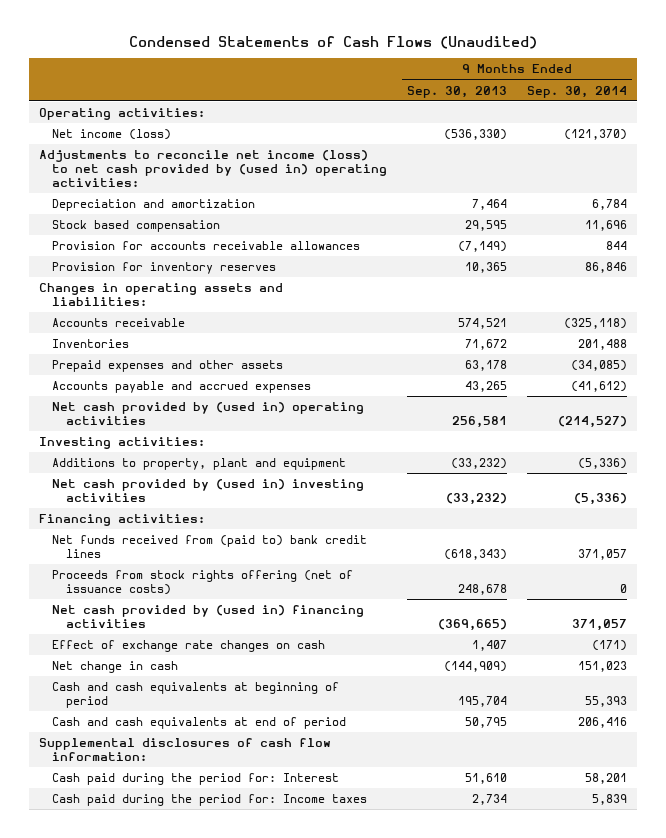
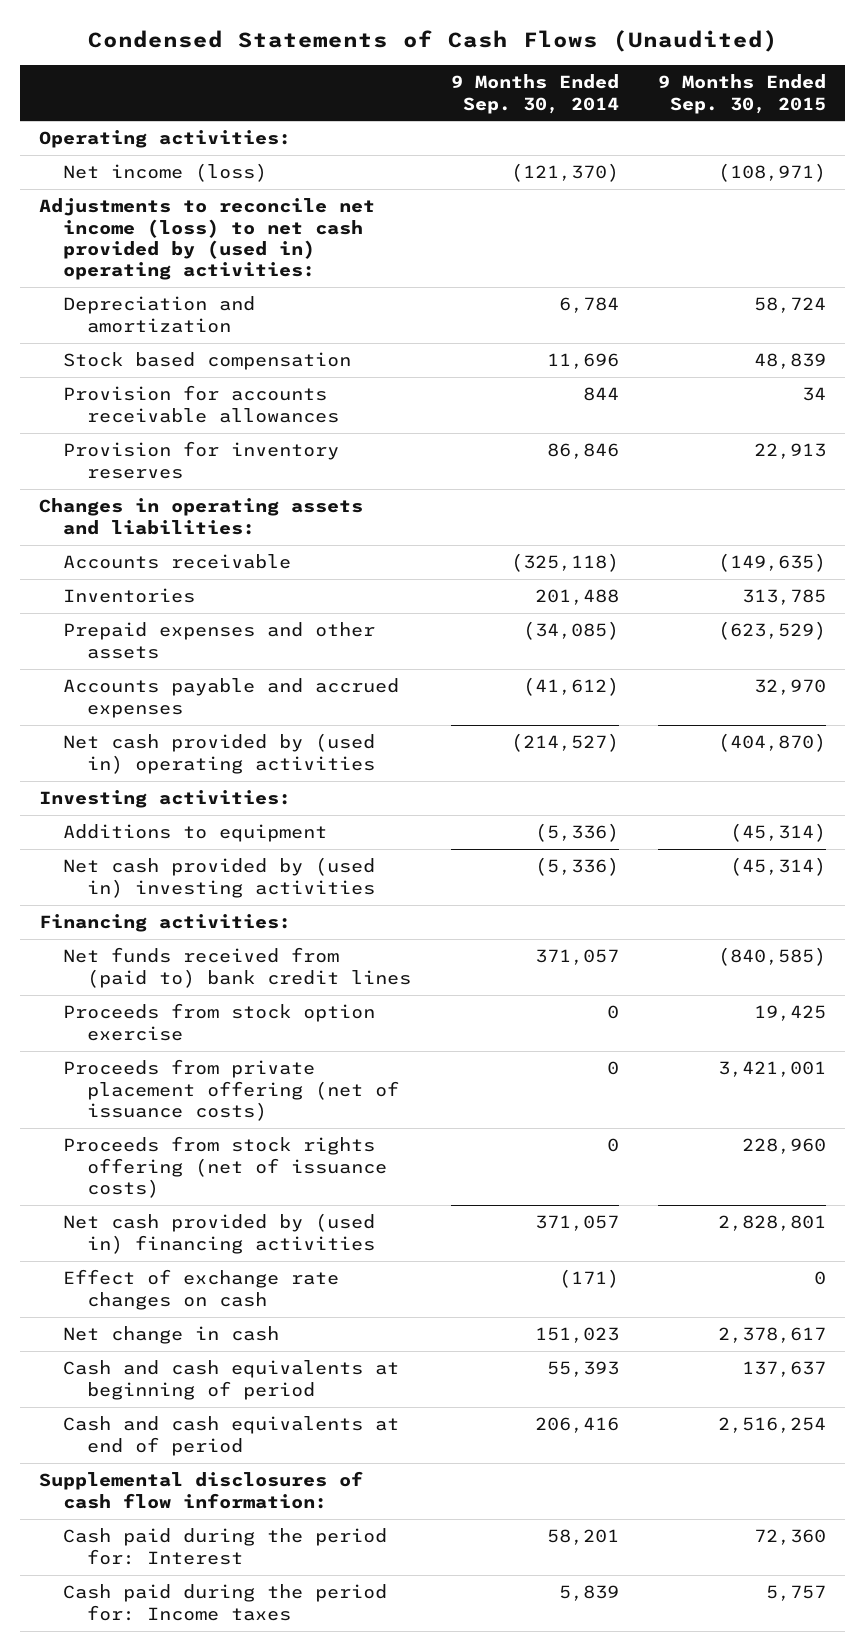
- | 9 Months Ended Sep. 30, 2013 | 9 Months Ended Sep. 30, 2014
+ | 9 Months Ended Sep. 30, 2014 | 9 Months Ended Sep. 30, 2015
- Additions to property, plant and equipment | (33,232) | (5,336)
+ Additions to equipment | (5,336) | (45,314)
+ Proceeds from stock option exercise | 0 | 19,425
+ Proceeds from private placement offering (net of issuance costs) | 0 | 3,421,001

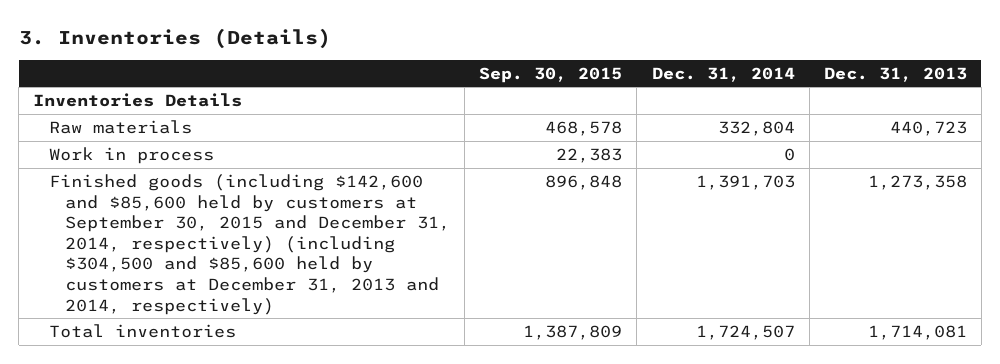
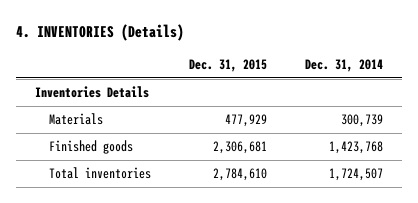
- 3. Inventories (Details)
+ 4. INVENTORIES (Details)
- | Sep. 30, 2015 | Dec. 31, 2014 | Dec. 31, 2013
+ | Dec. 31, 2015 | Dec. 31, 2014
- Raw materials | 468,578 | 332,804 | 440,723
- Work in process | 22,383 | 0 |
- Finished goods (including $142,600 and $85,600 held by customers at September 30, 2015 and December 31, 2014, respectively) (including $304,500 and $85,600 held by customers at December 31, 2013 and 2014, respectively) | 896,848 | 1,391,703 | 1,273,358
+ Materials | 477,929 | 300,739
+ Finished goods | 2,306,681 | 1,423,768

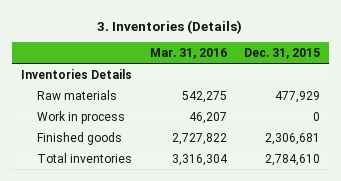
- 4. INVENTORIES (Details)
+ 3. Inventories (Details)
- | Dec. 31, 2015 | Dec. 31, 2014
+ | Mar. 31, 2016 | Dec. 31, 2015
- Materials | 477,929 | 300,739
+ Raw materials | 542,275 | 477,929
+ Work in process | 46,207 | 0

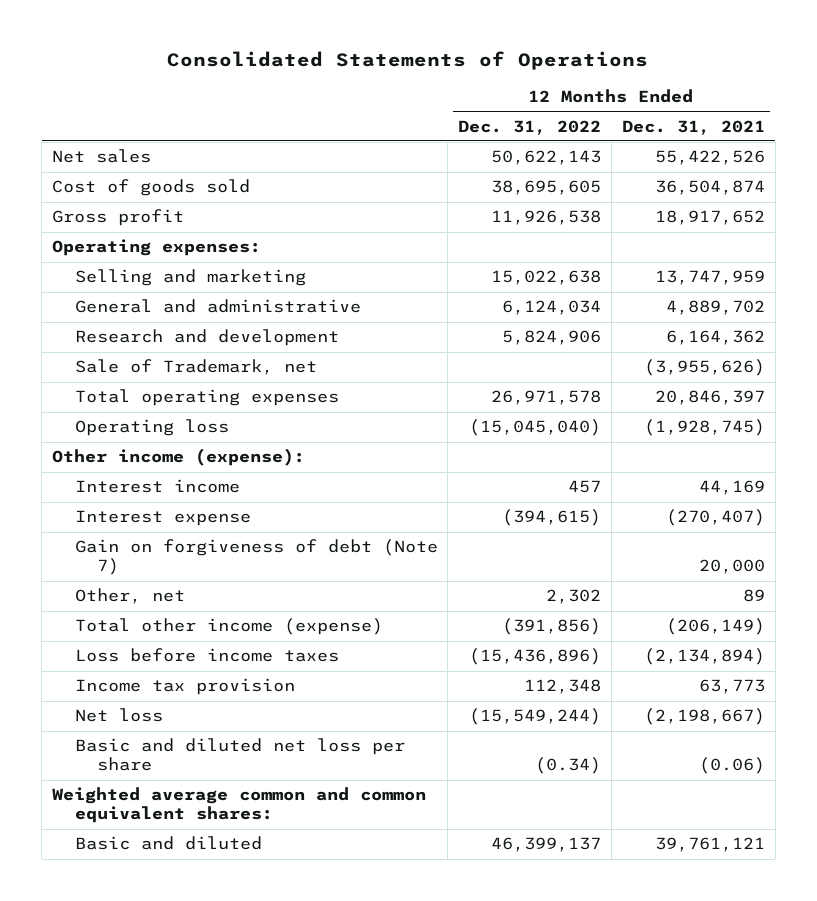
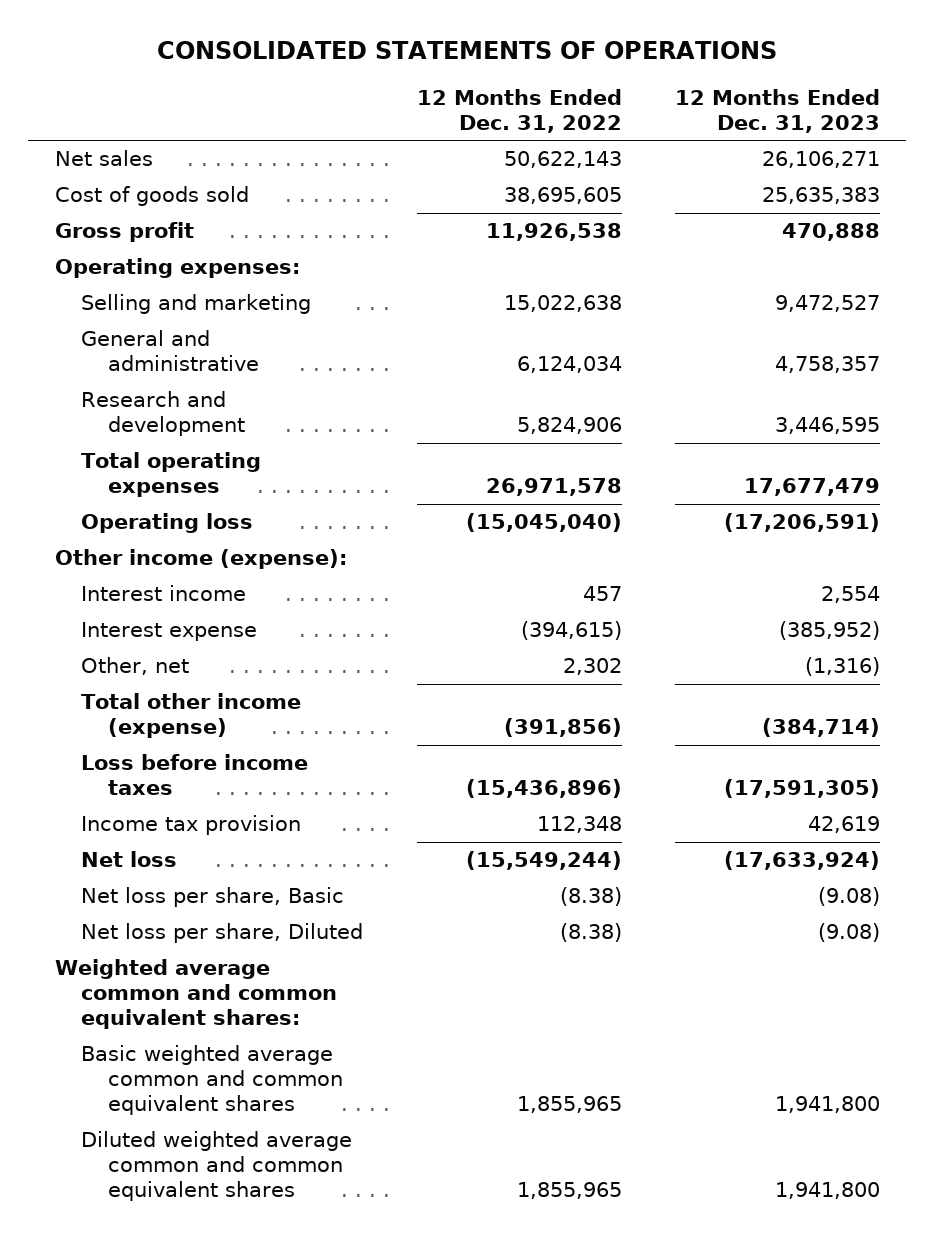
- Consolidated Statements of Operations
+ CONSOLIDATED STATEMENTS OF OPERATIONS
- | 12 Months Ended Dec. 31, 2022 | 12 Months Ended Dec. 31, 2021
+ | 12 Months Ended Dec. 31, 2022 | 12 Months Ended Dec. 31, 2023
- Sale of Trademark, net | | (3,955,626)
- Gain on forgiveness of debt (Note 7) | | 20,000
- Basic and diluted net loss per share | (0.34) | (0.06)
+ Net loss per share, Basic | (8.38) | (9.08)
+ Net loss per share, Diluted | (8.38) | (9.08)
- Basic and diluted | 46,399,137 | 39,761,121
+ Basic weighted average common and common equivalent shares | 1,855,965 | 1,941,800
+ Diluted weighted average common and common equivalent shares | 1,855,965 | 1,941,800

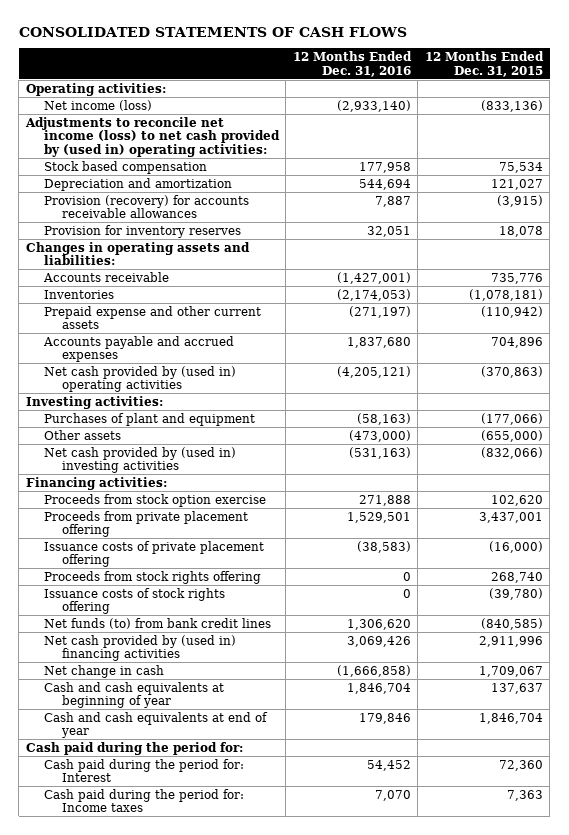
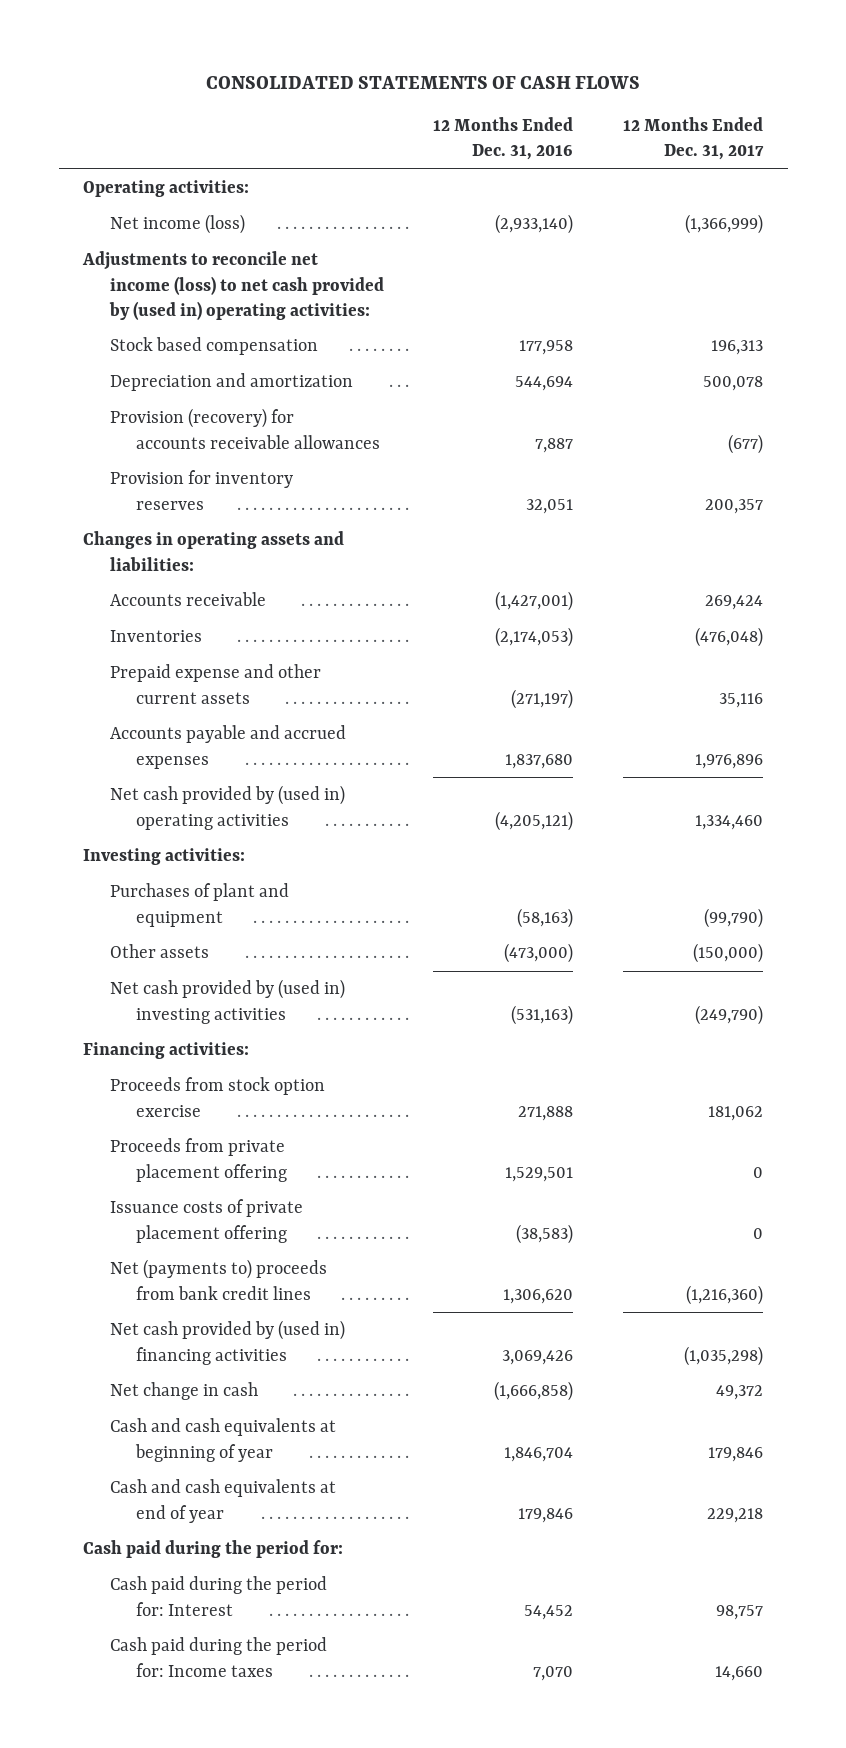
- | 12 Months Ended Dec. 31, 2016 | 12 Months Ended Dec. 31, 2015
+ | 12 Months Ended Dec. 31, 2016 | 12 Months Ended Dec. 31, 2017
- Proceeds from stock rights offering | 0 | 268,740
- Issuance costs of stock rights offering | 0 | (39,780)
- Net funds (to) from bank credit lines | 1,306,620 | (840,585)
+ Net (payments to) proceeds from bank credit lines | 1,306,620 | (1,216,360)

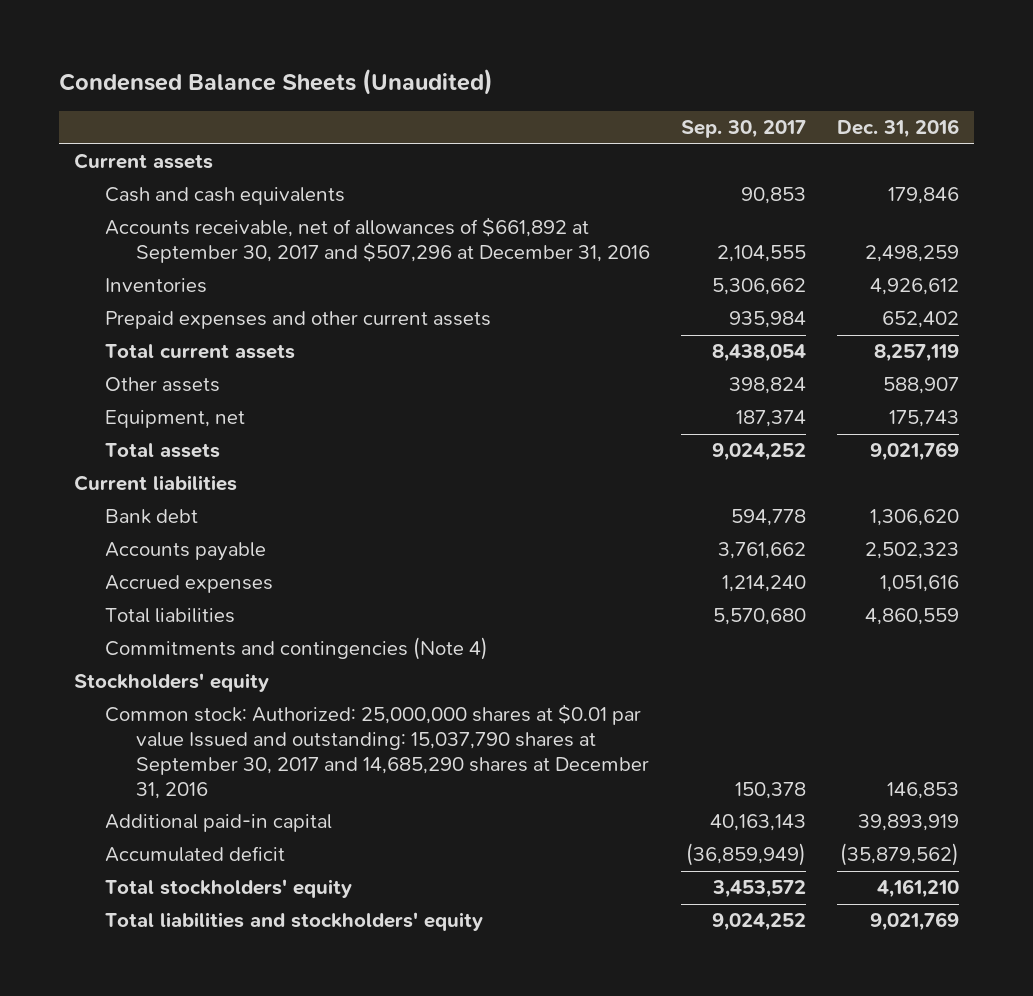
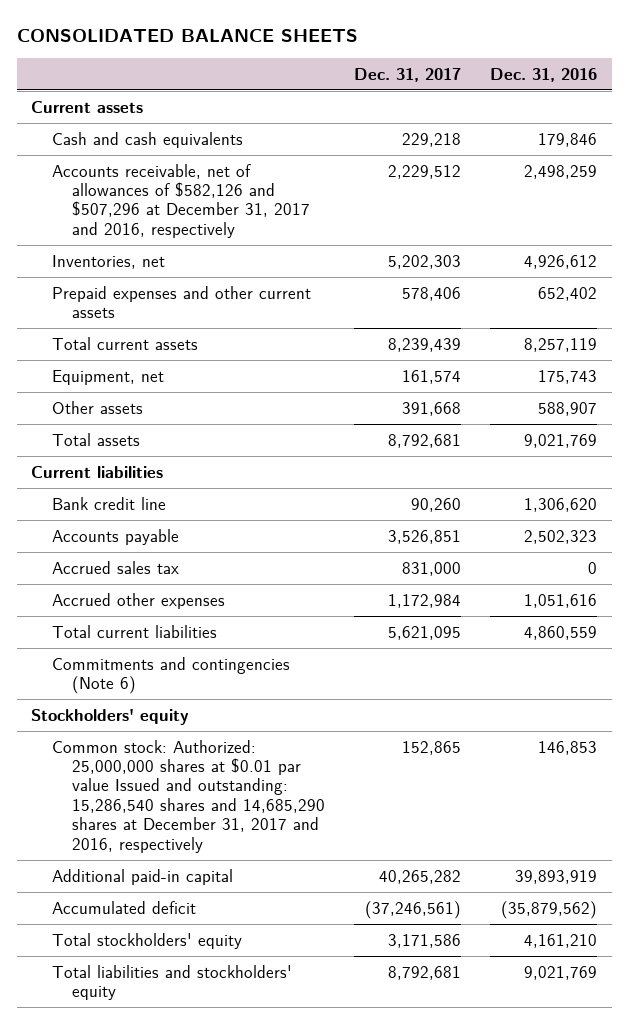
- Condensed Balance Sheets (Unaudited)
+ CONSOLIDATED BALANCE SHEETS
- | Sep. 30, 2017 | Dec. 31, 2016
+ | Dec. 31, 2017 | Dec. 31, 2016
- Accounts receivable, net of allowances of $661,892 at September 30, 2017 and $507,296 at December 31, 2016 | 2,104,555 | 2,498,259
- Inventories | 5,306,662 | 4,926,612
+ Accounts receivable, net of allowances of $582,126 and $507,296 at December 31, 2017 and 2016, respectively | 2,229,512 | 2,498,259
+ Inventories, net | 5,202,303 | 4,926,612
moved down: Other assets | 391,668 | 588,907
- Bank debt | 594,778 | 1,306,620
+ Bank credit line | 90,260 | 1,306,620
- Accrued expenses | 1,214,240 | 1,051,616
- Total liabilities | 5,570,680 | 4,860,559
- Commitments and contingencies (Note 4)
+ Accrued sales tax | 831,000 | 0
+ Accrued other expenses | 1,172,984 | 1,051,616
+ Total current liabilities | 5,621,095 | 4,860,559
+ Commitments and contingencies (Note 6)
- Common stock: Authorized: 25,000,000 shares at $0.01 par value Issued and outstanding: 15,037,790 shares at September 30, 2017 and 14,685,290 shares at December 31, 2016 | 150,378 | 146,853
+ Common stock: Authorized: 25,000,000 shares at $0.01 par value Issued and outstanding: 15,286,540 shares and 14,685,290 shares at December 31, 2017 and 2016, respectively | 152,865 | 146,853

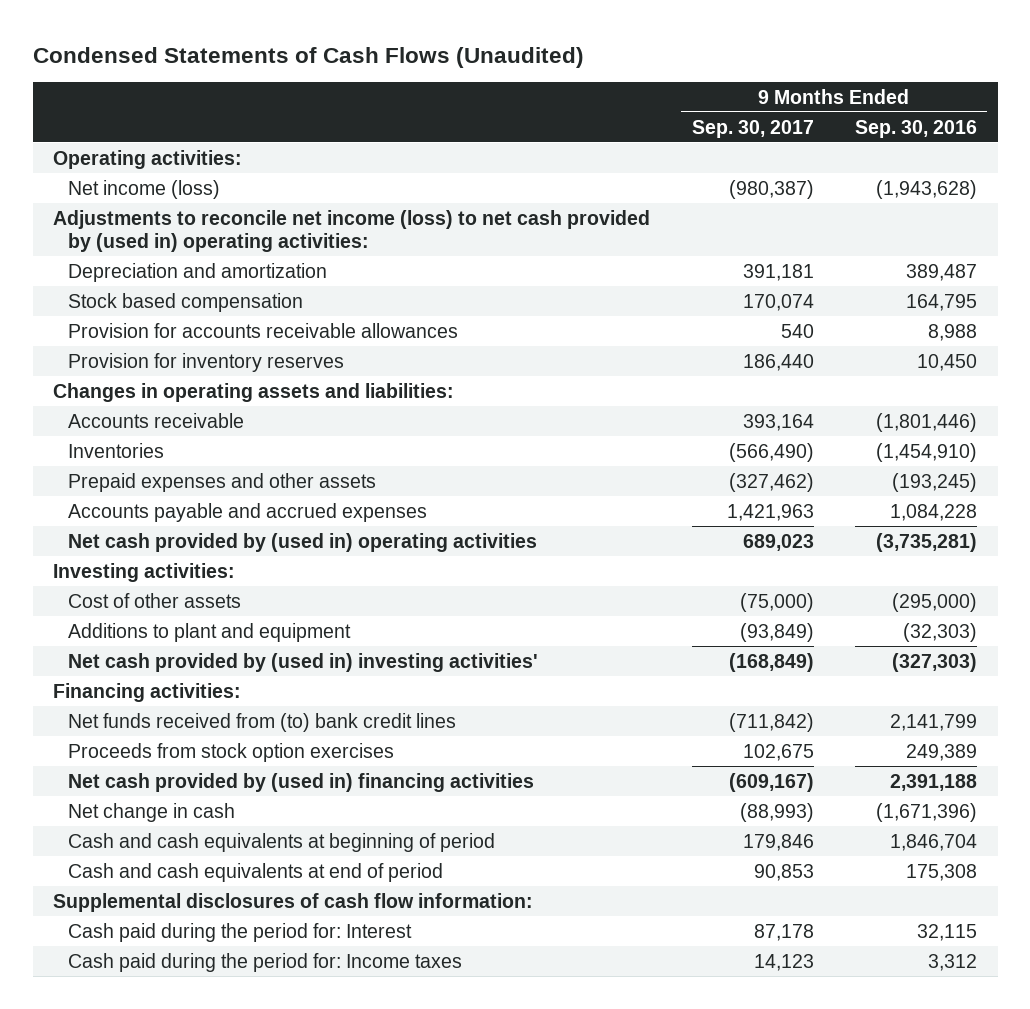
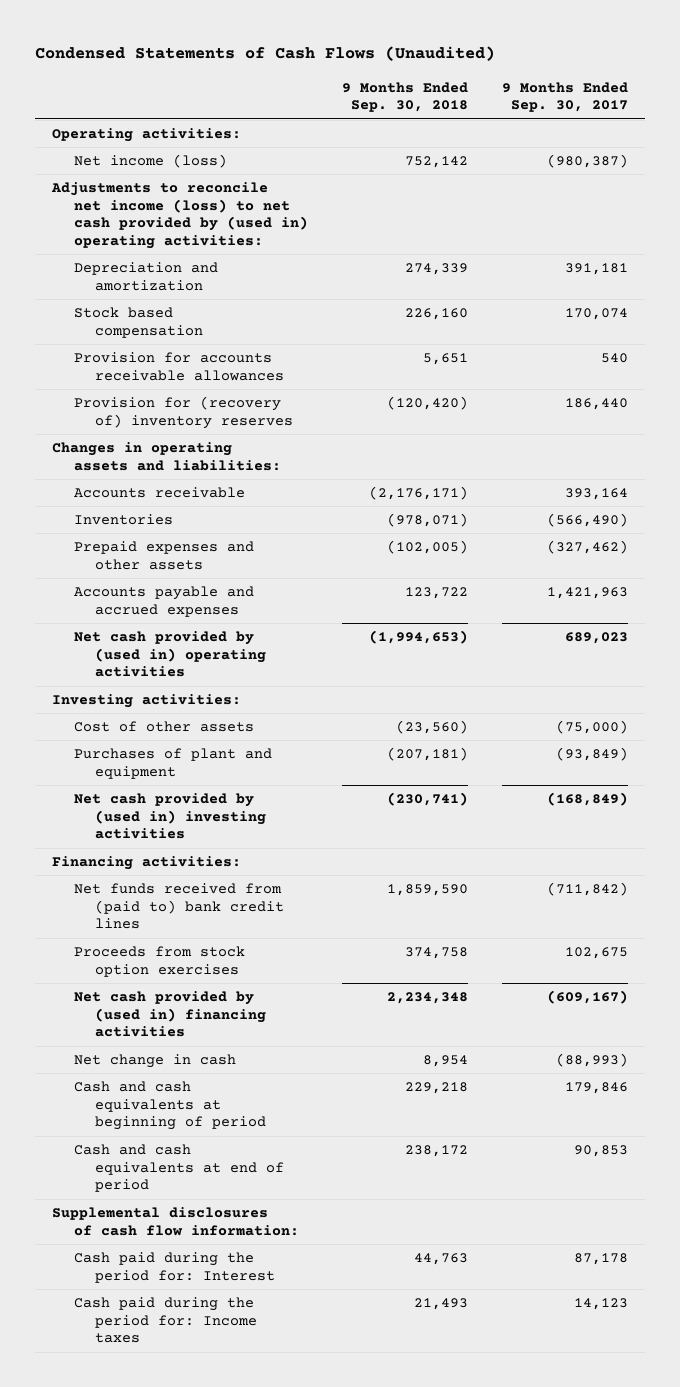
- | 9 Months Ended Sep. 30, 2017 | 9 Months Ended Sep. 30, 2016
+ | 9 Months Ended Sep. 30, 2018 | 9 Months Ended Sep. 30, 2017
- Provision for inventory reserves | 186,440 | 10,450
+ Provision for (recovery of) inventory reserves | (120,420) | 186,440
- Additions to plant and equipment | (93,849) | (32,303)
- Net cash provided by (used in) investing activities' | (168,849) | (327,303)
+ Purchases of plant and equipment | (207,181) | (93,849)
+ Net cash provided by (used in) investing activities | (230,741) | (168,849)
- Net funds received from (to) bank credit lines | (711,842) | 2,141,799
+ Net funds received from (paid to) bank credit lines | 1,859,590 | (711,842)

